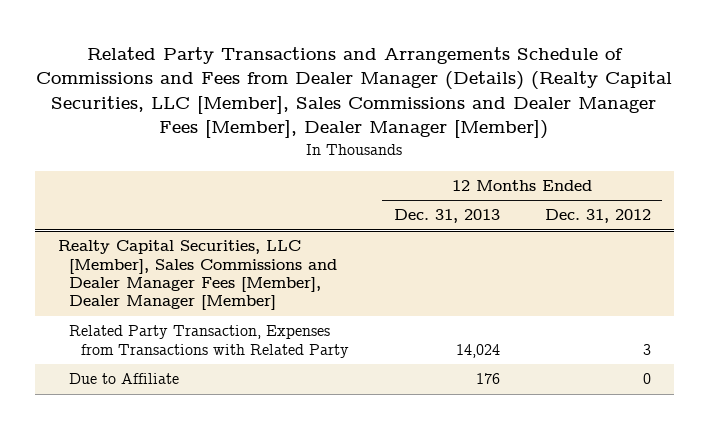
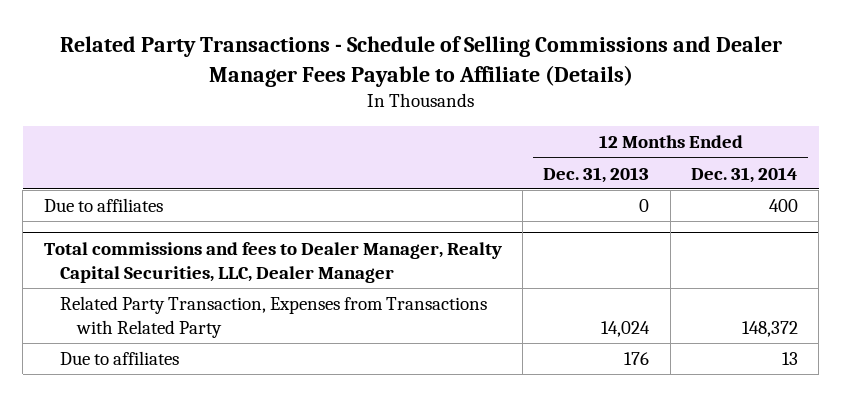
- Related Party Transactions and Arrangements Schedule of Commissions and Fees from Dealer Manager (Details) (Realty Capital Securities, LLC [Member], Sales Commissions and Dealer Manager Fees [Member], Dealer Manager [Member])
+ Related Party Transactions - Schedule of Selling Commissions and Dealer Manager Fees Payable to Affiliate (Details)
- | 12 Months Ended Dec. 31, 2013 | 12 Months Ended Dec. 31, 2012
+ | 12 Months Ended Dec. 31, 2013 | 12 Months Ended Dec. 31, 2014
- Realty Capital Securities, LLC [Member], Sales Commissions and Dealer Manager Fees [Member], Dealer Manager [Member]
+ Due to affiliates | 0 | 400
+ Total commissions and fees to Dealer Manager, Realty Capital Securities, LLC, Dealer Manager
- Due to Affiliate | 176 | 0
+ Due to affiliates | 176 | 13

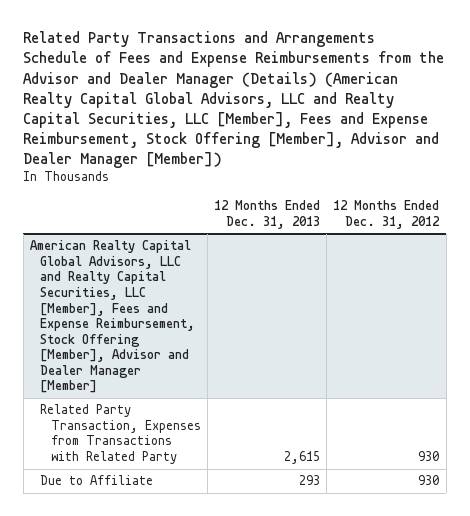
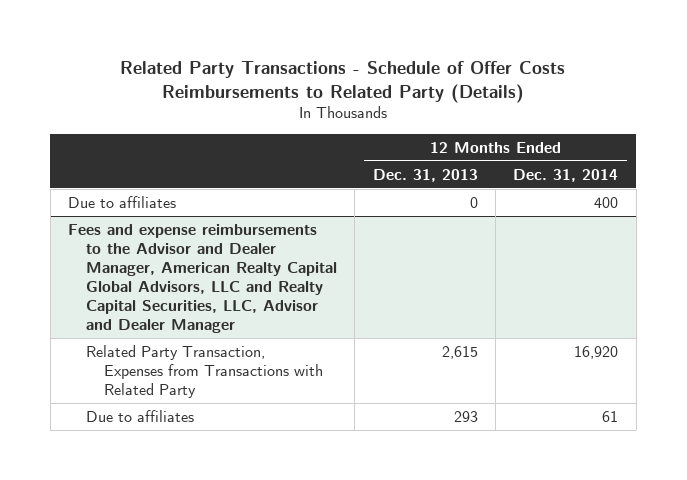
- Related Party Transactions and Arrangements Schedule of Fees and Expense Reimbursements from the Advisor and Dealer Manager (Details) (American Realty Capital Global Advisors, LLC and Realty Capital Securities, LLC [Member], Fees and Expense Reimbursement, Stock Offering [Member], Advisor and Dealer Manager [Member])
+ Related Party Transactions - Schedule of Offer Costs Reimbursements to Related Party (Details)
- | 12 Months Ended Dec. 31, 2013 | 12 Months Ended Dec. 31, 2012
+ | 12 Months Ended Dec. 31, 2013 | 12 Months Ended Dec. 31, 2014
- American Realty Capital Global Advisors, LLC and Realty Capital Securities, LLC [Member], Fees and Expense Reimbursement, Stock Offering [Member], Advisor and Dealer Manager [Member]
+ Due to affiliates | 0 | 400
+ Fees and expense reimbursements to the Advisor and Dealer Manager, American Realty Capital Global Advisors, LLC and Realty Capital Securities, LLC, Advisor and Dealer Manager
- Due to Affiliate | 293 | 930
+ Due to affiliates | 293 | 61

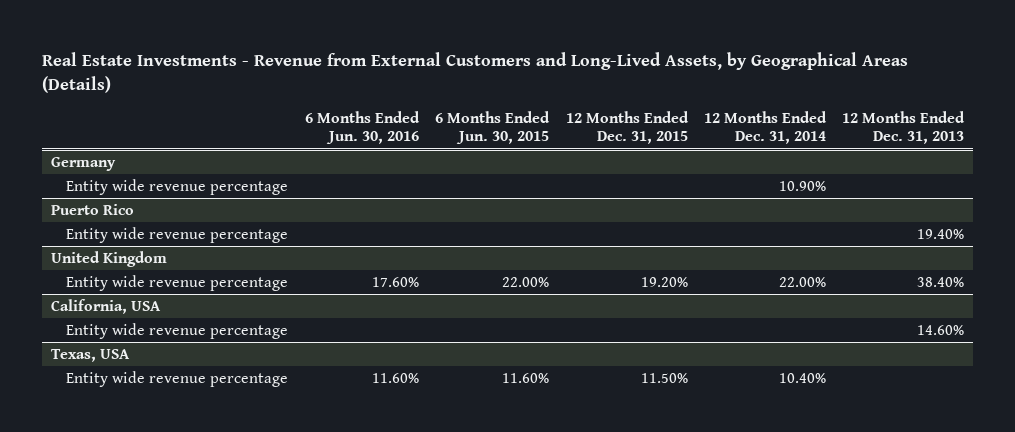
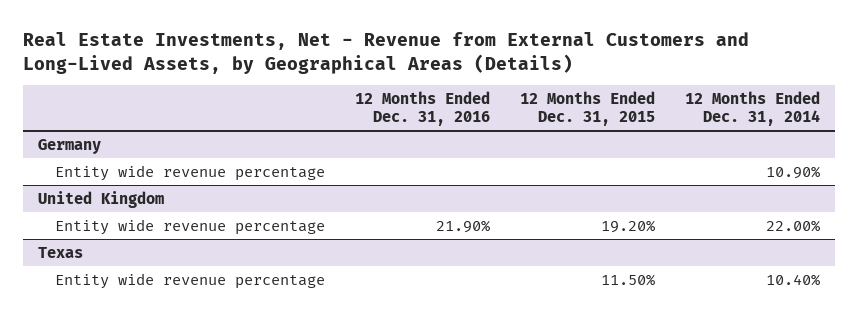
- Real Estate Investments - Revenue from External Customers and Long-Lived Assets, by Geographical Areas (Details)
+ Real Estate Investments, Net - Revenue from External Customers and Long-Lived Assets, by Geographical Areas (Details)
- | 6 Months Ended Jun. 30, 2016 | 6 Months Ended Jun. 30, 2015 | 12 Months Ended Dec. 31, 2015 | 12 Months Ended Dec. 31, 2014 | 12 Months Ended Dec. 31, 2013
+ | 12 Months Ended Dec. 31, 2016 | 12 Months Ended Dec. 31, 2015 | 12 Months Ended Dec. 31, 2014
- Puerto Rico
- Entity wide revenue percentage | | | | | 19.40%
- California, USA
- Entity wide revenue percentage | | | | | 14.60%
- Texas, USA
+ Texas

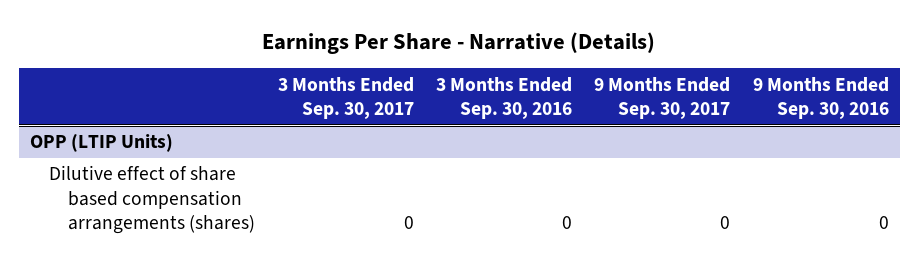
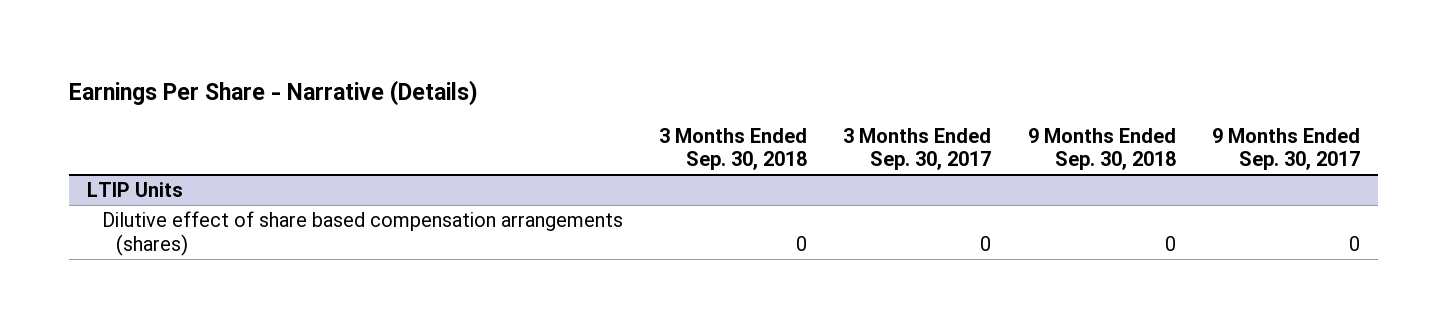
- | 3 Months Ended Sep. 30, 2017 | 3 Months Ended Sep. 30, 2016 | 9 Months Ended Sep. 30, 2017 | 9 Months Ended Sep. 30, 2016
+ | 3 Months Ended Sep. 30, 2018 | 3 Months Ended Sep. 30, 2017 | 9 Months Ended Sep. 30, 2018 | 9 Months Ended Sep. 30, 2017
- OPP (LTIP Units)
+ LTIP Units

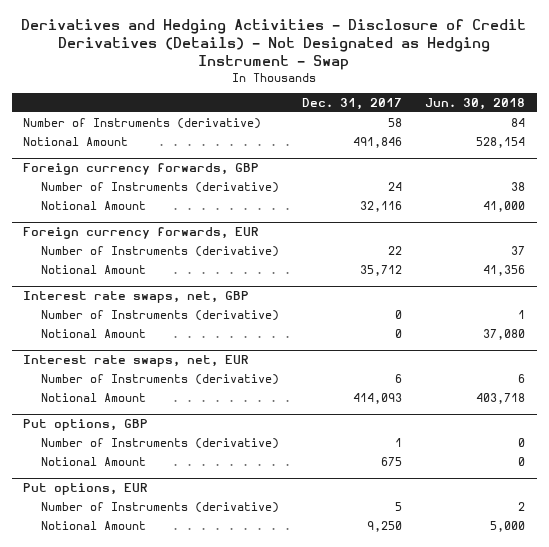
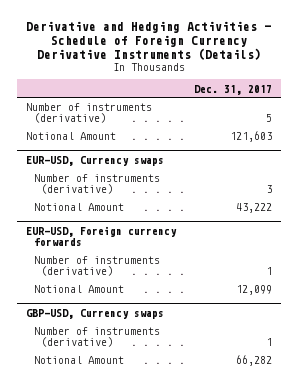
- Derivatives and Hedging Activities - Disclosure of Credit Derivatives (Details) - Not Designated as Hedging Instrument - Swap
+ Derivative and Hedging Activities - Schedule of Foreign Currency Derivative Instruments (Details)
- | Dec. 31, 2017 | Jun. 30, 2018
+ | Dec. 31, 2017
- Number of Instruments (derivative) | 58 | 84
- Notional Amount | 491,846 | 528,154
- Foreign currency forwards, GBP
- Number of Instruments (derivative) | 24 | 38
- Notional Amount | 32,116 | 41,000
- Foreign currency forwards, EUR
- Number of Instruments (derivative) | 22 | 37
- Notional Amount | 35,712 | 41,356
- Interest rate swaps, net, GBP
- Number of Instruments (derivative) | 0 | 1
- Notional Amount | 0 | 37,080
- Interest rate swaps, net, EUR
- Number of Instruments (derivative) | 6 | 6
- Notional Amount | 414,093 | 403,718
- Put options, GBP
- Number of Instruments (derivative) | 1 | 0
- Notional Amount | 675 | 0
- Put options, EUR
- Number of Instruments (derivative) | 5 | 2
- Notional Amount | 9,250 | 5,000
+ Number of instruments (derivative) | 5
+ Notional Amount | 121,603
+ EUR-USD, Currency swaps
+ Number of instruments (derivative) | 3
+ Notional Amount | 43,222
+ EUR-USD, Foreign currency forwards
+ Number of instruments (derivative) | 1
+ Notional Amount | 12,099
+ GBP-USD, Currency swaps
+ Number of instruments (derivative) | 1
+ Notional Amount | 66,282

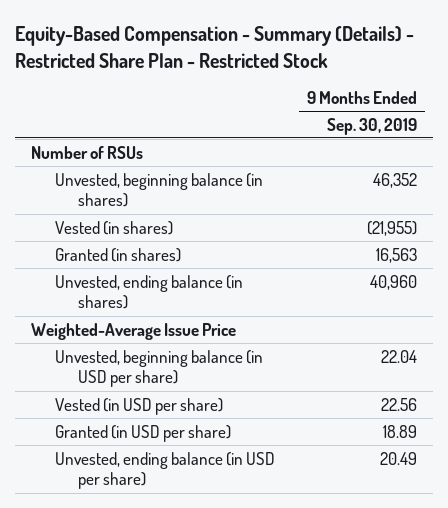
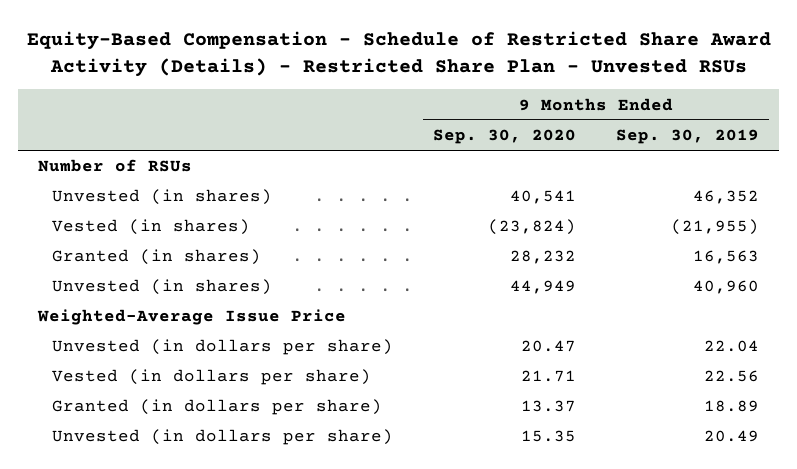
- Equity-Based Compensation - Summary (Details) - Restricted Share Plan - Restricted Stock
+ Equity-Based Compensation - Schedule of Restricted Share Award Activity (Details) - Restricted Share Plan - Unvested RSUs
- | 9 Months Ended Sep. 30, 2019
+ | 9 Months Ended Sep. 30, 2020 | 9 Months Ended Sep. 30, 2019
- Unvested, beginning balance (in shares) | 46,352
+ Unvested (in shares) | 40,541 | 46,352
- Unvested, ending balance (in shares) | 40,960
+ Unvested (in shares) | 44,949 | 40,960
- Unvested, beginning balance (in USD per share) | 22.04
- Vested (in USD per share) | 22.56
- Granted (in USD per share) | 18.89
- Unvested, ending balance (in USD per share) | 20.49
+ Unvested (in dollars per share) | 20.47 | 22.04
+ Vested (in dollars per share) | 21.71 | 22.56
+ Granted (in dollars per share) | 13.37 | 18.89
+ Unvested (in dollars per share) | 15.35 | 20.49

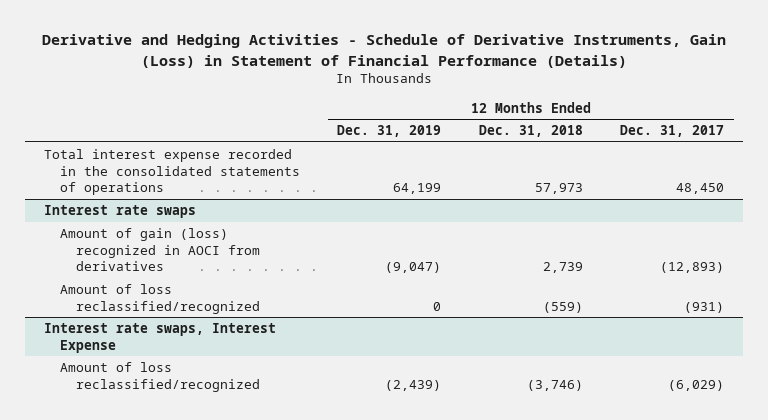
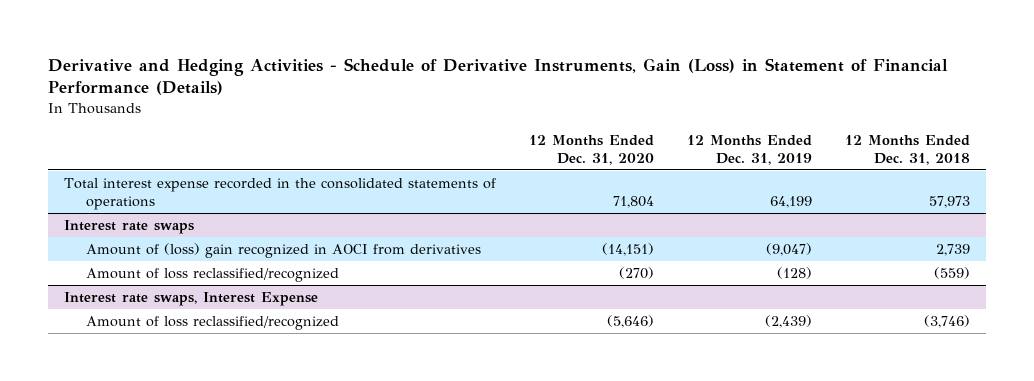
- | 12 Months Ended Dec. 31, 2019 | 12 Months Ended Dec. 31, 2018 | 12 Months Ended Dec. 31, 2017
+ | 12 Months Ended Dec. 31, 2020 | 12 Months Ended Dec. 31, 2019 | 12 Months Ended Dec. 31, 2018
@ Interest rate swaps
- Amount of gain (loss) recognized in AOCI from derivatives | (9,047) | 2,739 | (12,893)
- Amount of loss reclassified/recognized | 0 | (559) | (931)
+ Amount of (loss) gain recognized in AOCI from derivatives | (14,151) | (9,047) | 2,739
+ Amount of loss reclassified/recognized | (270) | (128) | (559)

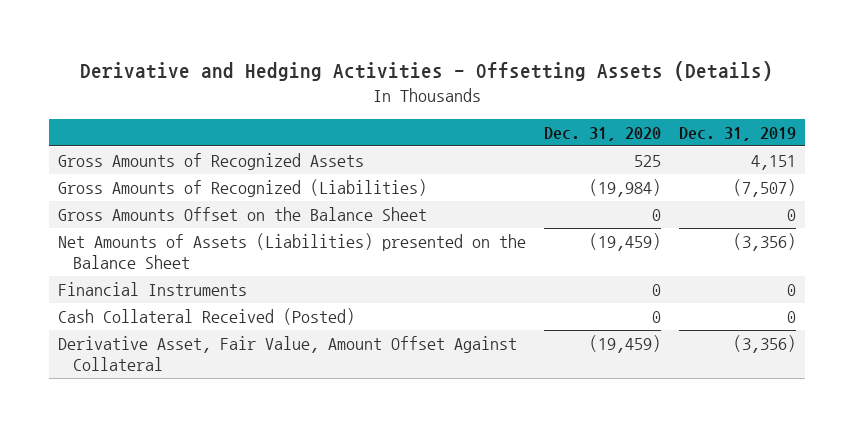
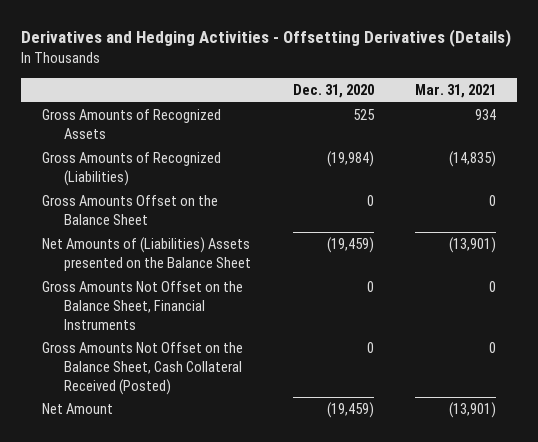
- Derivative and Hedging Activities - Offsetting Assets (Details)
+ Derivatives and Hedging Activities - Offsetting Derivatives (Details)
- | Dec. 31, 2020 | Dec. 31, 2019
+ | Dec. 31, 2020 | Mar. 31, 2021
- Net Amounts of Assets (Liabilities) presented on the Balance Sheet | (19,459) | (3,356)
- Financial Instruments | 0 | 0
- Cash Collateral Received (Posted) | 0 | 0
- Derivative Asset, Fair Value, Amount Offset Against Collateral | (19,459) | (3,356)
+ Net Amounts of (Liabilities) Assets presented on the Balance Sheet | (19,459) | (13,901)
+ Gross Amounts Not Offset on the Balance Sheet, Financial Instruments | 0 | 0
+ Gross Amounts Not Offset on the Balance Sheet, Cash Collateral Received (Posted) | 0 | 0
+ Net Amount | (19,459) | (13,901)

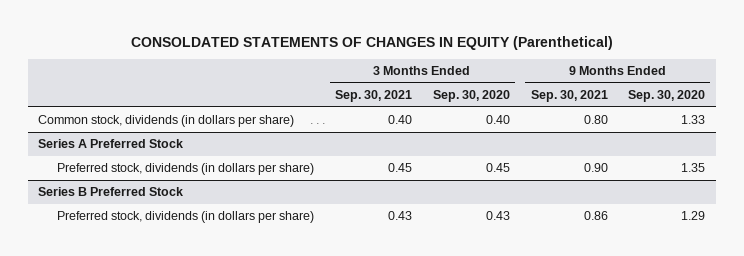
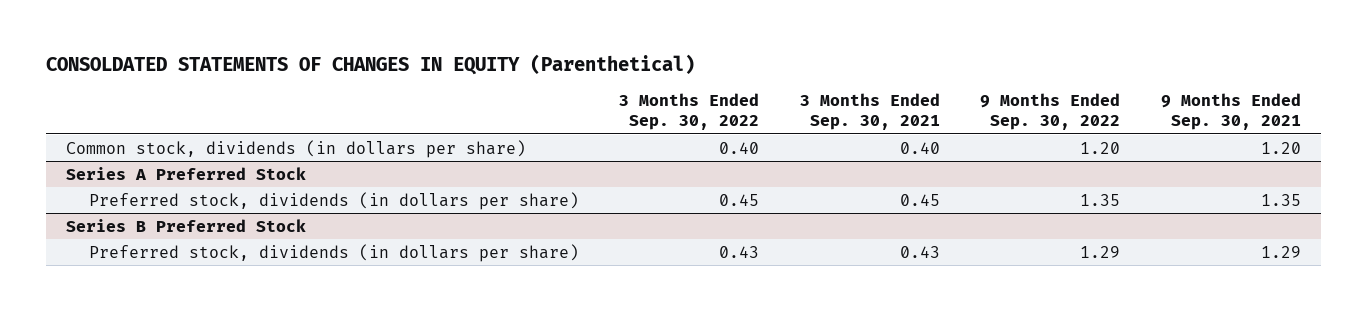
- | 3 Months Ended Sep. 30, 2021 | 3 Months Ended Sep. 30, 2020 | 9 Months Ended Sep. 30, 2021 | 9 Months Ended Sep. 30, 2020
+ | 3 Months Ended Sep. 30, 2022 | 3 Months Ended Sep. 30, 2021 | 9 Months Ended Sep. 30, 2022 | 9 Months Ended Sep. 30, 2021
- Common stock, dividends (in dollars per share) | 0.40 | 0.40 | 0.80 | 1.33
+ Common stock, dividends (in dollars per share) | 0.40 | 0.40 | 1.20 | 1.20
@ Series A Preferred Stock
- Preferred stock, dividends (in dollars per share) | 0.45 | 0.45 | 0.90 | 1.35
+ Preferred stock, dividends (in dollars per share) | 0.45 | 0.45 | 1.35 | 1.35
@ Series B Preferred Stock
- Preferred stock, dividends (in dollars per share) | 0.43 | 0.43 | 0.86 | 1.29
+ Preferred stock, dividends (in dollars per share) | 0.43 | 0.43 | 1.29 | 1.29

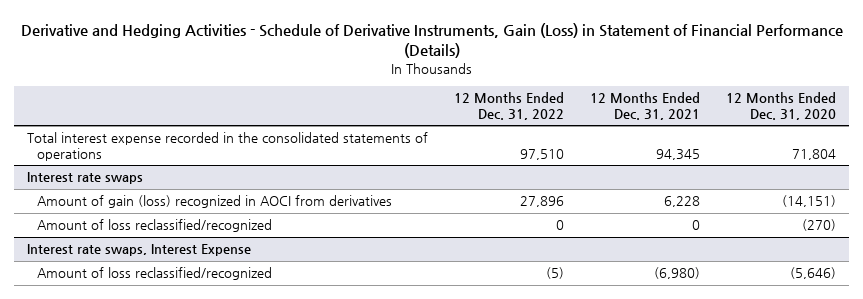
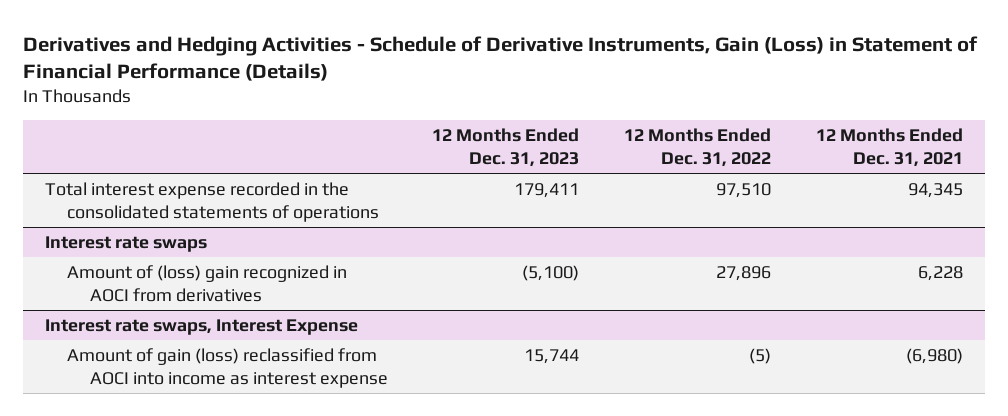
- Derivative and Hedging Activities - Schedule of Derivative Instruments, Gain (Loss) in Statement of Financial Performance (Details)
+ Derivatives and Hedging Activities - Schedule of Derivative Instruments, Gain (Loss) in Statement of Financial Performance (Details)
- | 12 Months Ended Dec. 31, 2022 | 12 Months Ended Dec. 31, 2021 | 12 Months Ended Dec. 31, 2020
+ | 12 Months Ended Dec. 31, 2023 | 12 Months Ended Dec. 31, 2022 | 12 Months Ended Dec. 31, 2021
@ Interest rate swaps
- Amount of gain (loss) recognized in AOCI from derivatives | 27,896 | 6,228 | (14,151)
- Amount of loss reclassified/recognized | 0 | 0 | (270)
+ Amount of (loss) gain recognized in AOCI from derivatives | (5,100) | 27,896 | 6,228
@ Interest rate swaps, Interest Expense
- Amount of loss reclassified/recognized | (5) | (6,980) | (5,646)
+ Amount of gain (loss) reclassified from AOCI into income as interest expense | 15,744 | (5) | (6,980)

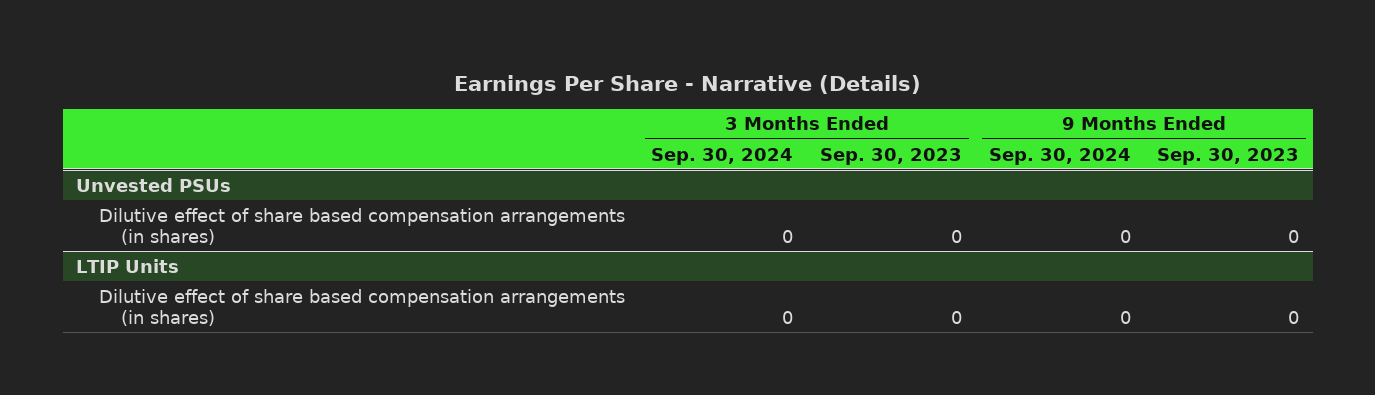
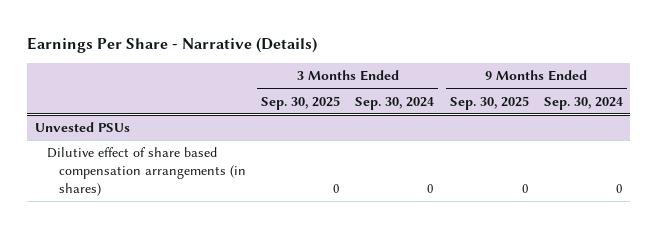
- | 3 Months Ended Sep. 30, 2024 | 3 Months Ended Sep. 30, 2023 | 9 Months Ended Sep. 30, 2024 | 9 Months Ended Sep. 30, 2023
+ | 3 Months Ended Sep. 30, 2025 | 3 Months Ended Sep. 30, 2024 | 9 Months Ended Sep. 30, 2025 | 9 Months Ended Sep. 30, 2024
- LTIP Units
- Dilutive effect of share based compensation arrangements (in shares) | 0 | 0 | 0 | 0

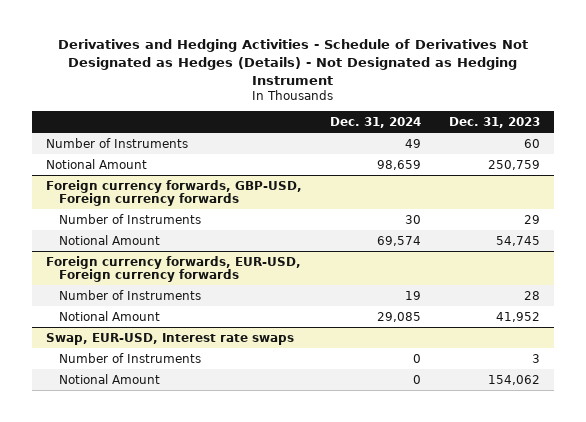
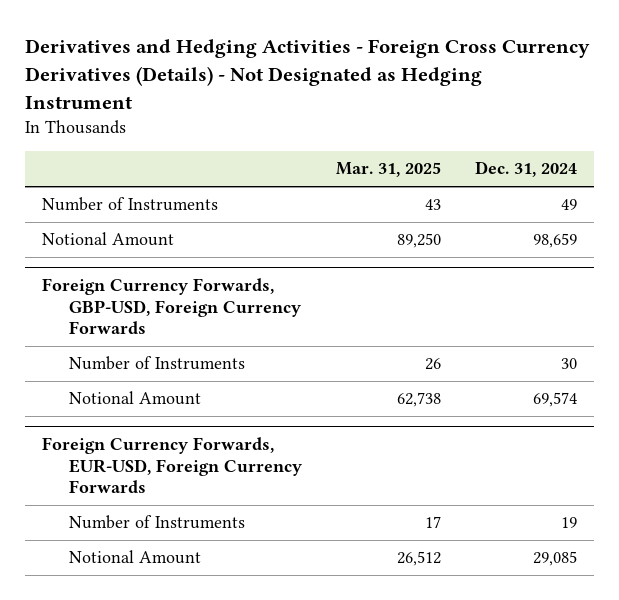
- Derivatives and Hedging Activities - Schedule of Derivatives Not Designated as Hedges (Details) - Not Designated as Hedging Instrument
+ Derivatives and Hedging Activities - Foreign Cross Currency Derivatives (Details) - Not Designated as Hedging Instrument
- | Dec. 31, 2024 | Dec. 31, 2023
+ | Mar. 31, 2025 | Dec. 31, 2024
- Foreign currency forwards, GBP-USD, Foreign currency forwards
+ Foreign Currency Forwards, GBP-USD, Foreign Currency Forwards
- Foreign currency forwards, EUR-USD, Foreign currency forwards
+ Foreign Currency Forwards, EUR-USD, Foreign Currency Forwards
- Swap, EUR-USD, Interest rate swaps
- Number of Instruments | 0 | 3
- Notional Amount | 0 | 154,062

